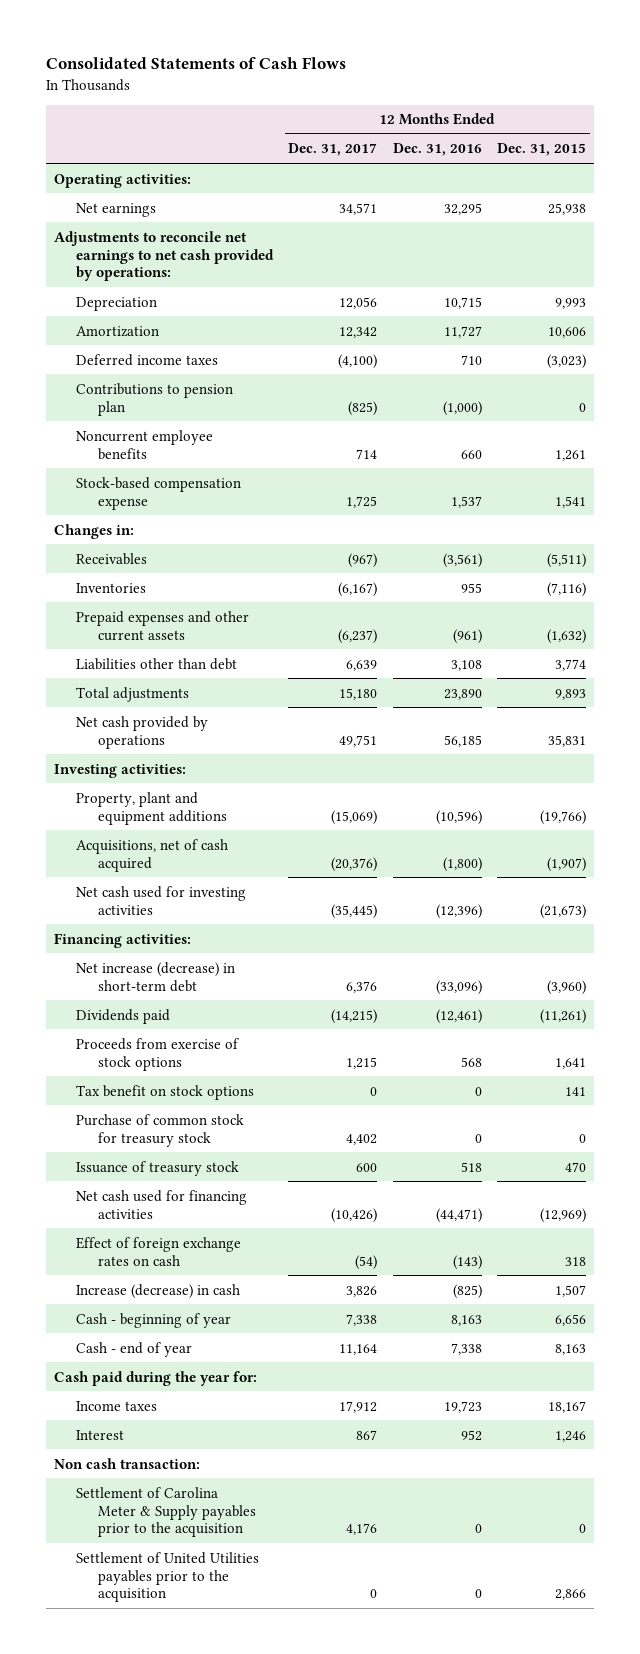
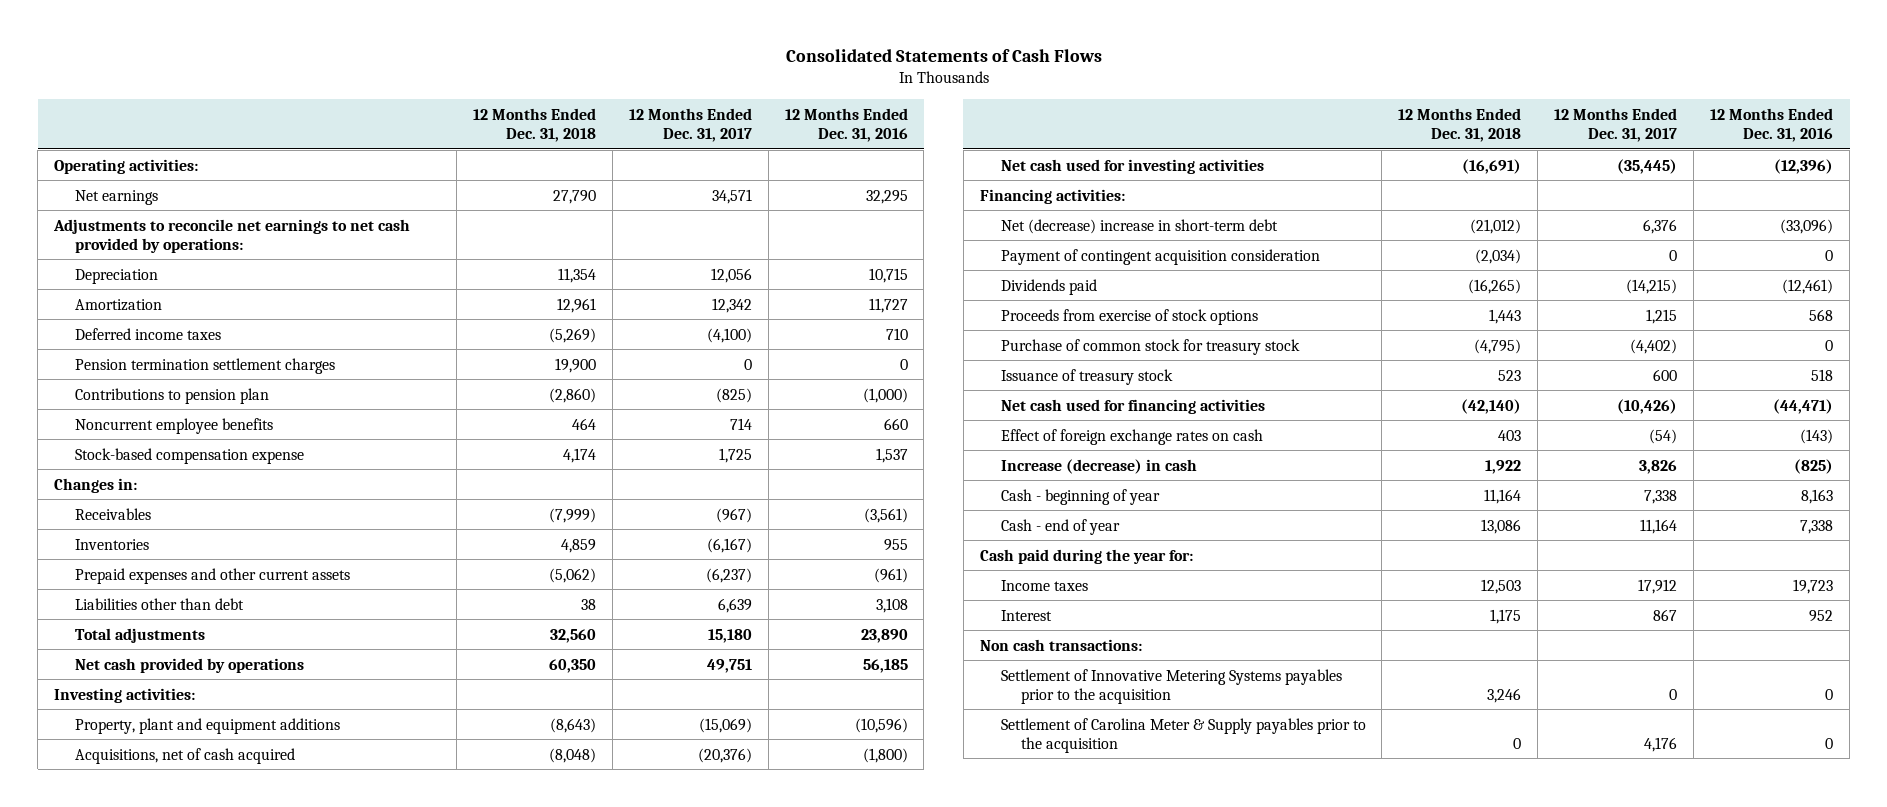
- | 12 Months Ended Dec. 31, 2017 | 12 Months Ended Dec. 31, 2016 | 12 Months Ended Dec. 31, 2015
+ | 12 Months Ended Dec. 31, 2018 | 12 Months Ended Dec. 31, 2017 | 12 Months Ended Dec. 31, 2016
+ Pension termination settlement charges | 19,900 | 0 | 0
- Net increase (decrease) in short-term debt | 6,376 | (33,096) | (3,960)
+ Net (decrease) increase in short-term debt | (21,012) | 6,376 | (33,096)
+ Payment of contingent acquisition consideration | (2,034) | 0 | 0
- Tax benefit on stock options | 0 | 0 | 141
- Purchase of common stock for treasury stock | 4,402 | 0 | 0
+ Purchase of common stock for treasury stock | (4,795) | (4,402) | 0
- Non cash transaction:
+ Non cash transactions:
+ Settlement of Innovative Metering Systems payables prior to the acquisition | 3,246 | 0 | 0
- Settlement of United Utilities payables prior to the acquisition | 0 | 0 | 2,866

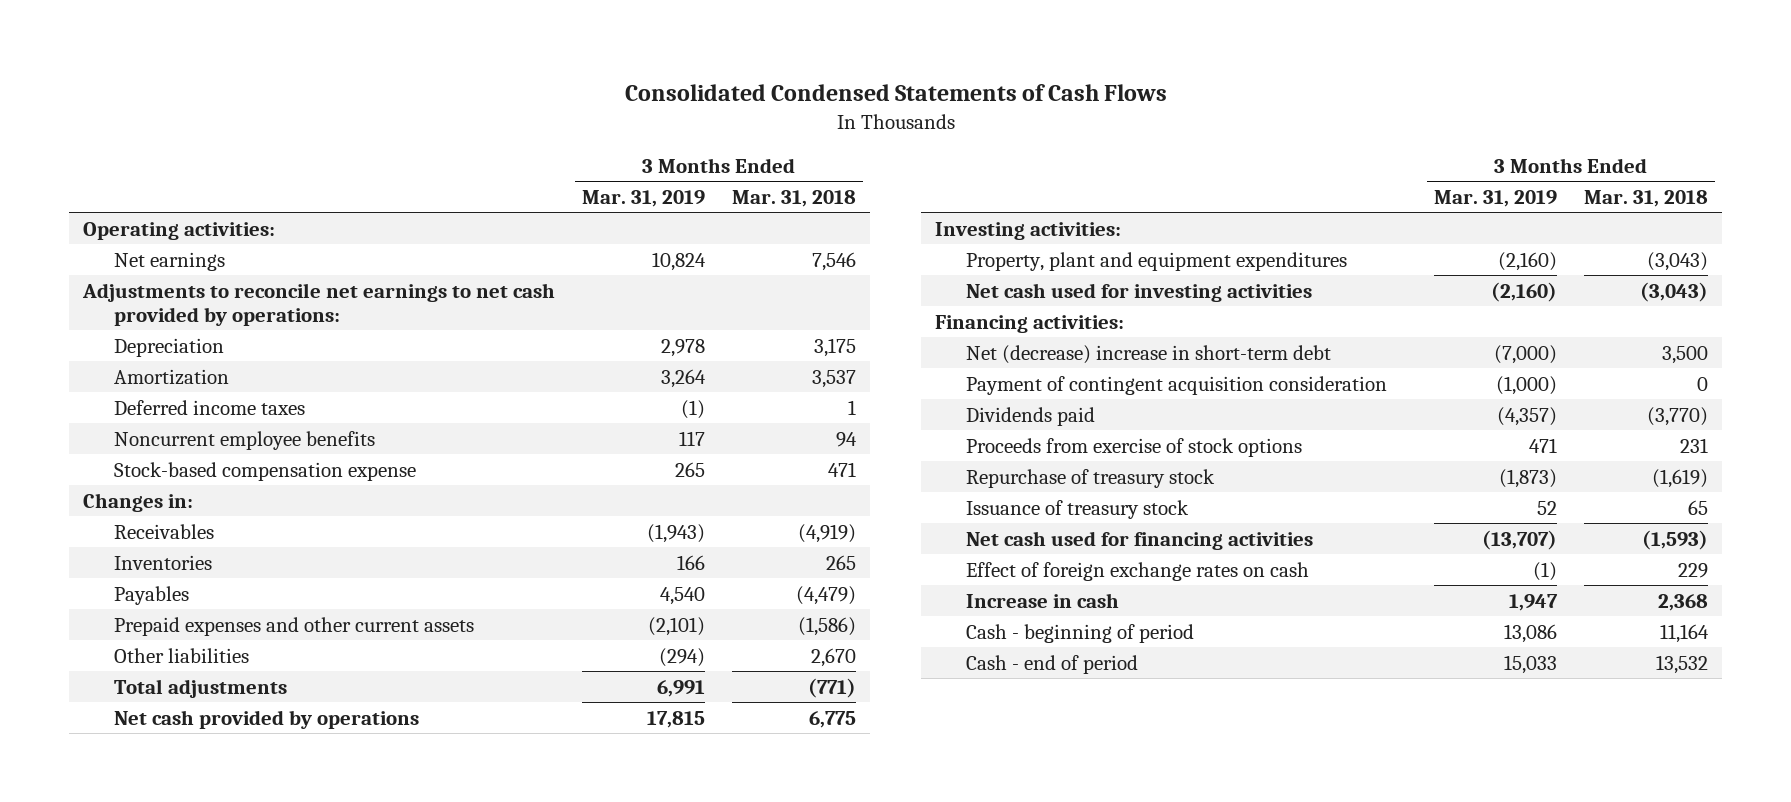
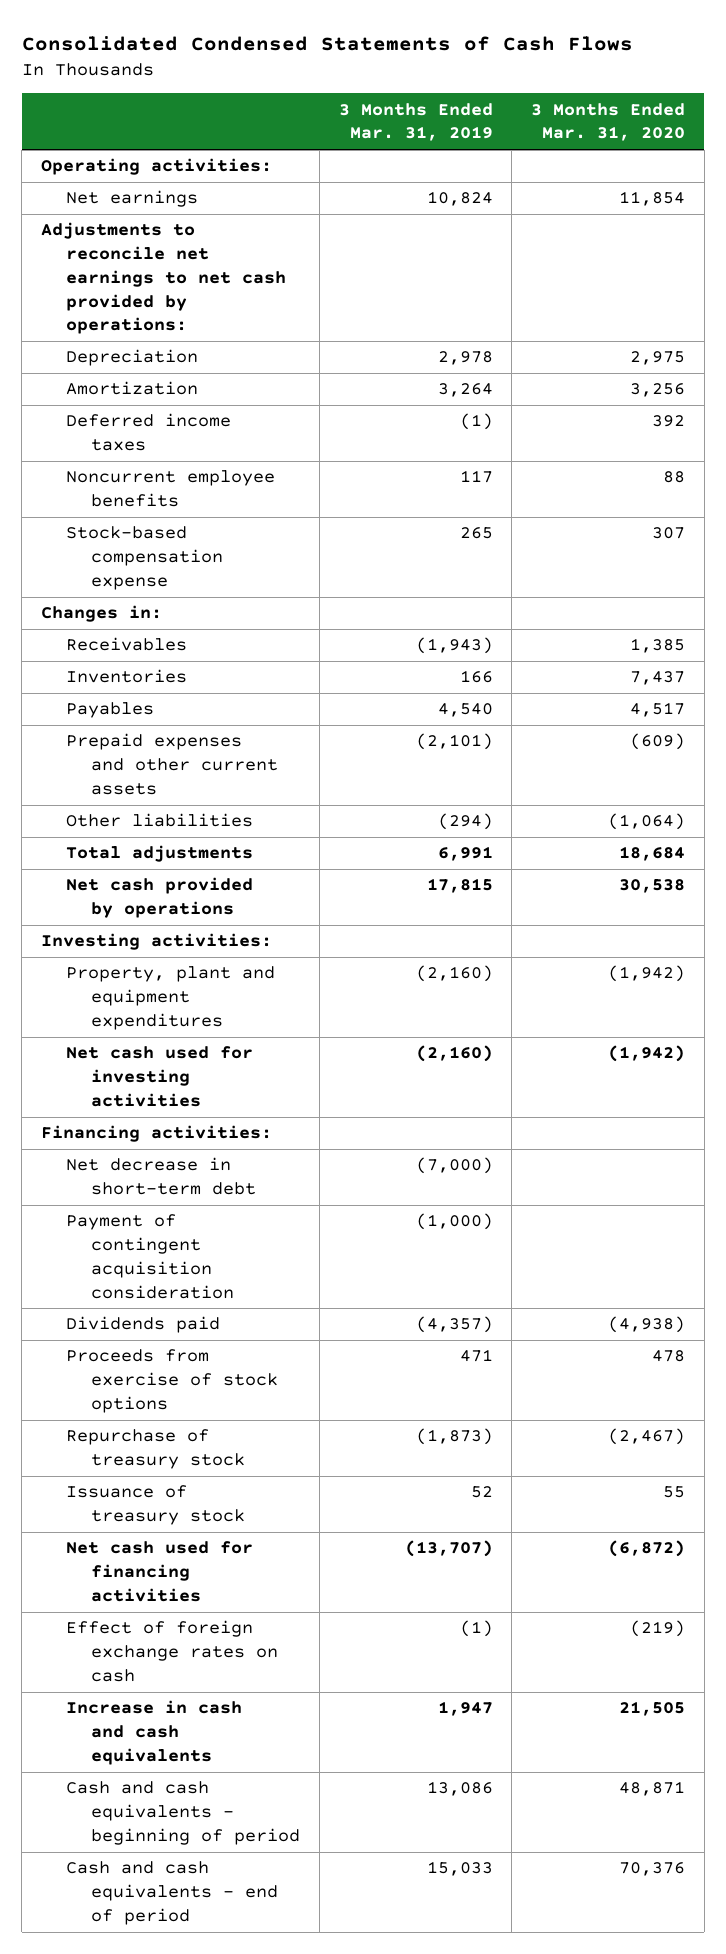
- | 3 Months Ended Mar. 31, 2019 | 3 Months Ended Mar. 31, 2018
+ | 3 Months Ended Mar. 31, 2019 | 3 Months Ended Mar. 31, 2020
- Net (decrease) increase in short-term debt | (7,000) | 3,500
+ Net decrease in short-term debt | (7,000) |
- Increase in cash | 1,947 | 2,368
- Cash - beginning of period | 13,086 | 11,164
- Cash - end of period | 15,033 | 13,532
+ Increase in cash and cash equivalents | 1,947 | 21,505
+ Cash and cash equivalents - beginning of period | 13,086 | 48,871
+ Cash and cash equivalents - end of period | 15,033 | 70,376

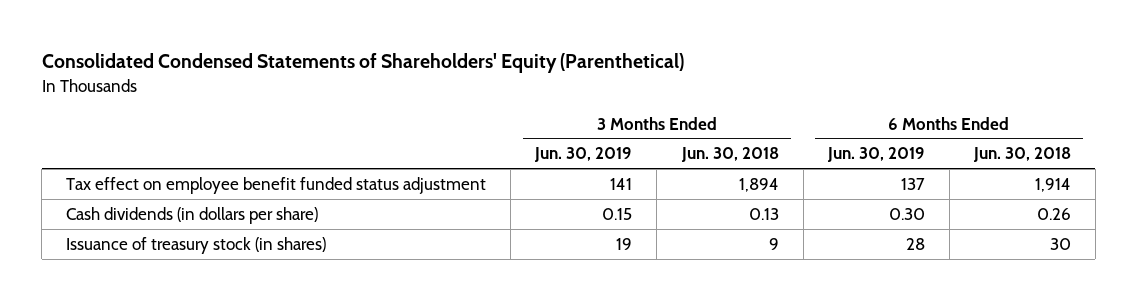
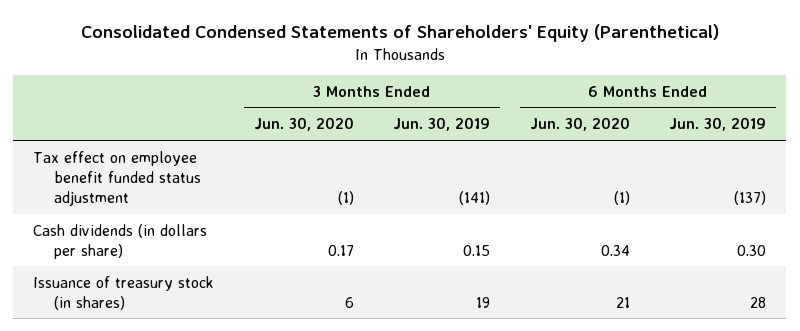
- | 3 Months Ended Jun. 30, 2019 | 3 Months Ended Jun. 30, 2018 | 6 Months Ended Jun. 30, 2019 | 6 Months Ended Jun. 30, 2018
+ | 3 Months Ended Jun. 30, 2020 | 3 Months Ended Jun. 30, 2019 | 6 Months Ended Jun. 30, 2020 | 6 Months Ended Jun. 30, 2019
- Tax effect on employee benefit funded status adjustment | 141 | 1,894 | 137 | 1,914
+ Tax effect on employee benefit funded status adjustment | (1) | (141) | (1) | (137)

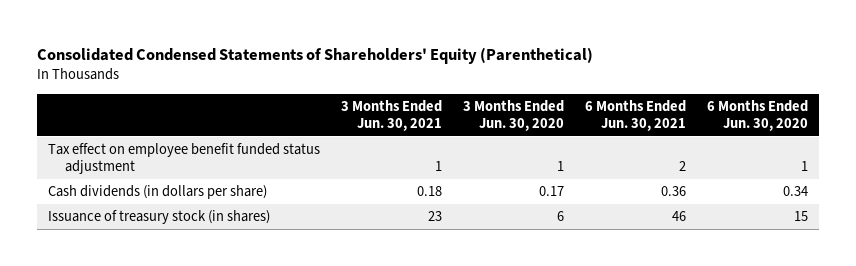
- | 3 Months Ended Jun. 30, 2020 | 3 Months Ended Jun. 30, 2019 | 6 Months Ended Jun. 30, 2020 | 6 Months Ended Jun. 30, 2019
+ | 3 Months Ended Jun. 30, 2021 | 3 Months Ended Jun. 30, 2020 | 6 Months Ended Jun. 30, 2021 | 6 Months Ended Jun. 30, 2020
- Tax effect on employee benefit funded status adjustment | (1) | (141) | (1) | (137)
+ Tax effect on employee benefit funded status adjustment | 1 | 1 | 2 | 1
- Issuance of treasury stock (in shares) | 6 | 19 | 21 | 28
+ Issuance of treasury stock (in shares) | 23 | 6 | 46 | 15

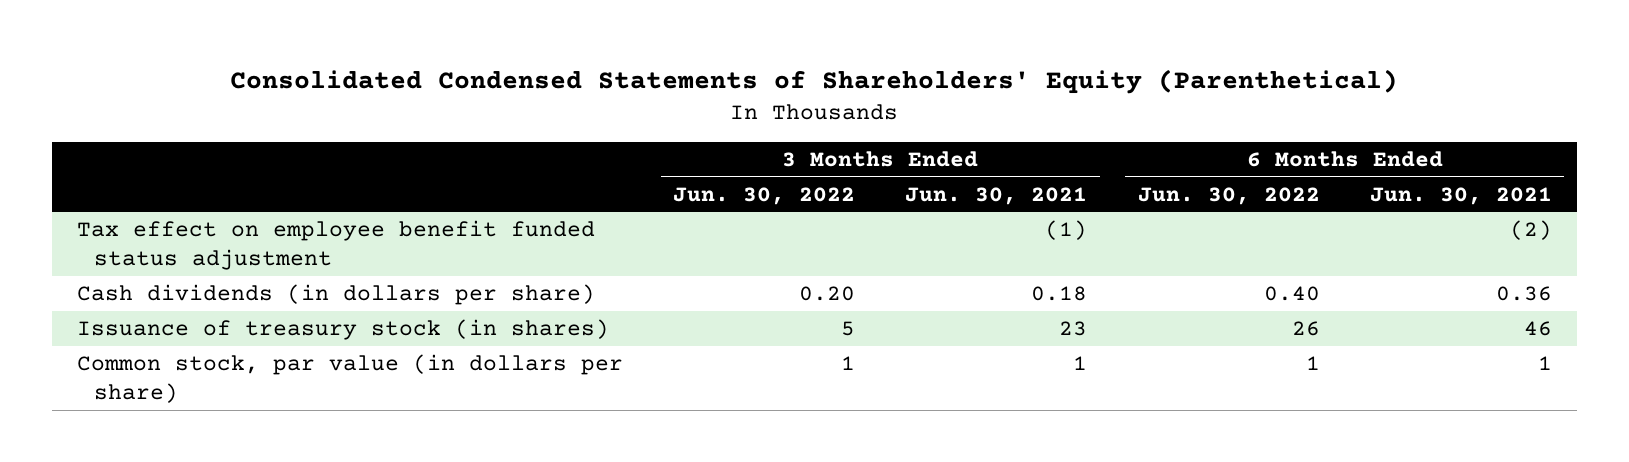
- | 3 Months Ended Jun. 30, 2021 | 3 Months Ended Jun. 30, 2020 | 6 Months Ended Jun. 30, 2021 | 6 Months Ended Jun. 30, 2020
+ | 3 Months Ended Jun. 30, 2022 | 3 Months Ended Jun. 30, 2021 | 6 Months Ended Jun. 30, 2022 | 6 Months Ended Jun. 30, 2021
- Tax effect on employee benefit funded status adjustment | 1 | 1 | 2 | 1
+ Tax effect on employee benefit funded status adjustment | | (1) | | (2)
+ Common stock, par value (in dollars per share) | 1 | 1 | 1 | 1

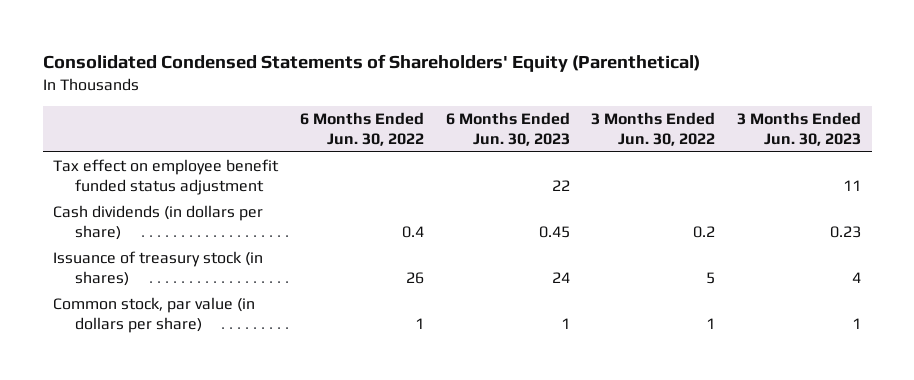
- | 3 Months Ended Jun. 30, 2022 | 3 Months Ended Jun. 30, 2021 | 6 Months Ended Jun. 30, 2022 | 6 Months Ended Jun. 30, 2021
+ | 6 Months Ended Jun. 30, 2022 | 6 Months Ended Jun. 30, 2023 | 3 Months Ended Jun. 30, 2022 | 3 Months Ended Jun. 30, 2023
- Cash dividends (in dollars per share) | 0.20 | 0.18 | 0.40 | 0.36
+ Cash dividends (in dollars per share) | 0.4 | 0.45 | 0.2 | 0.23

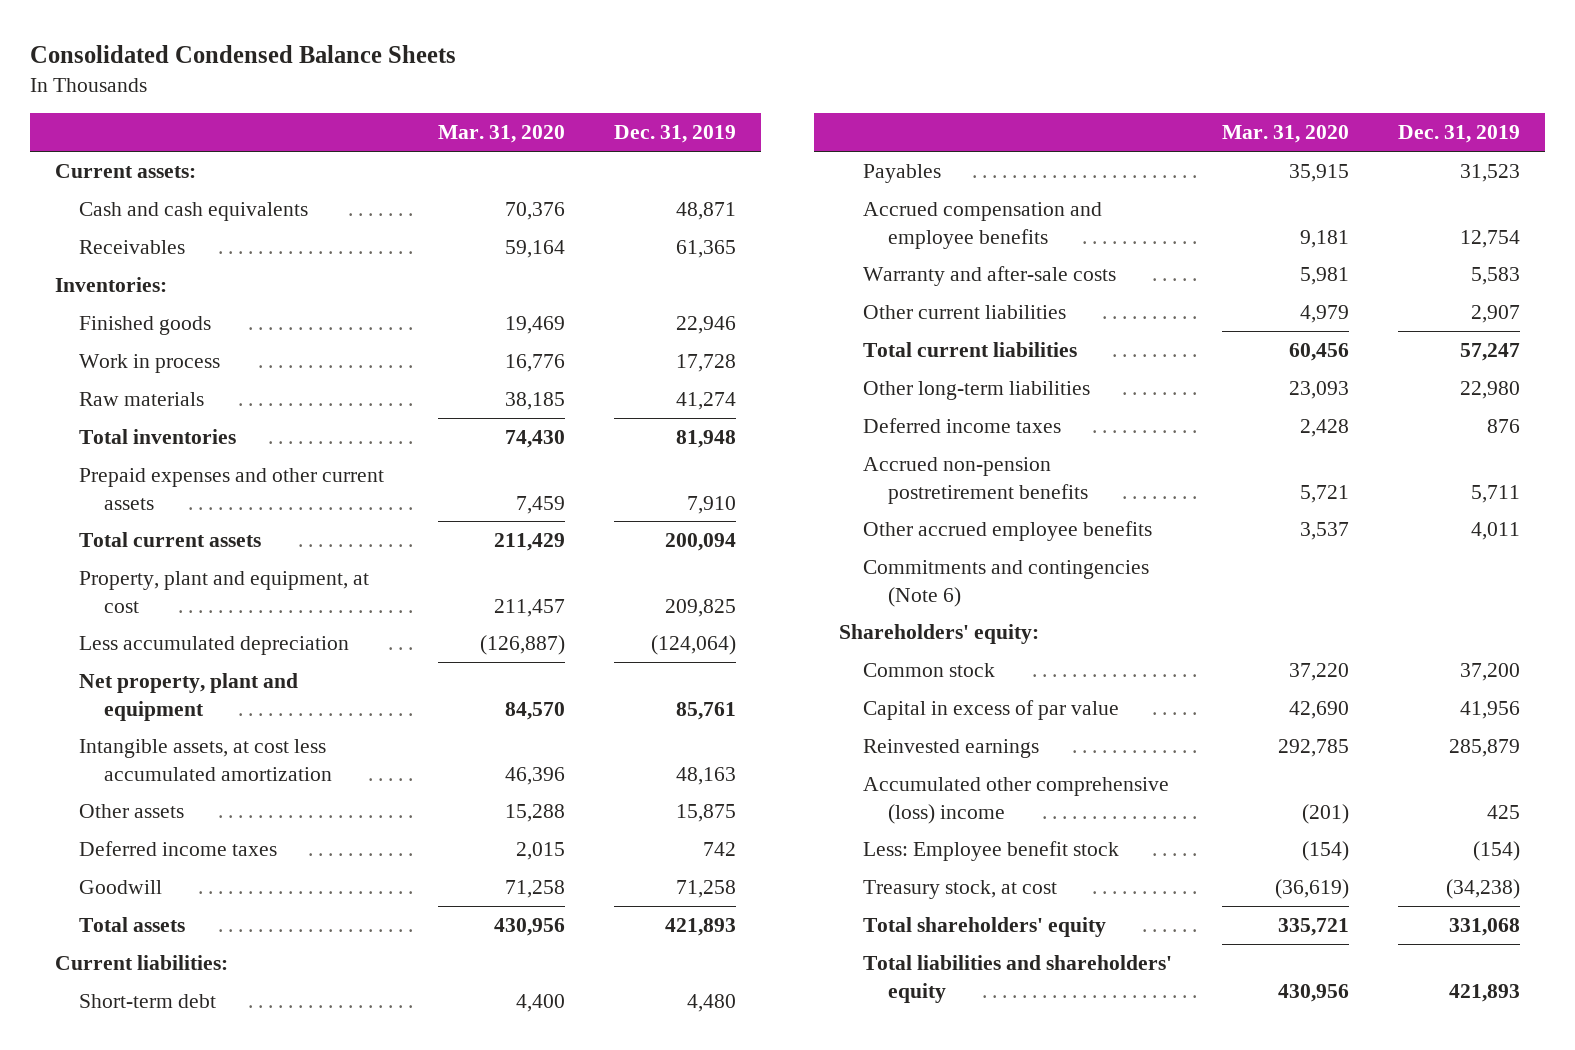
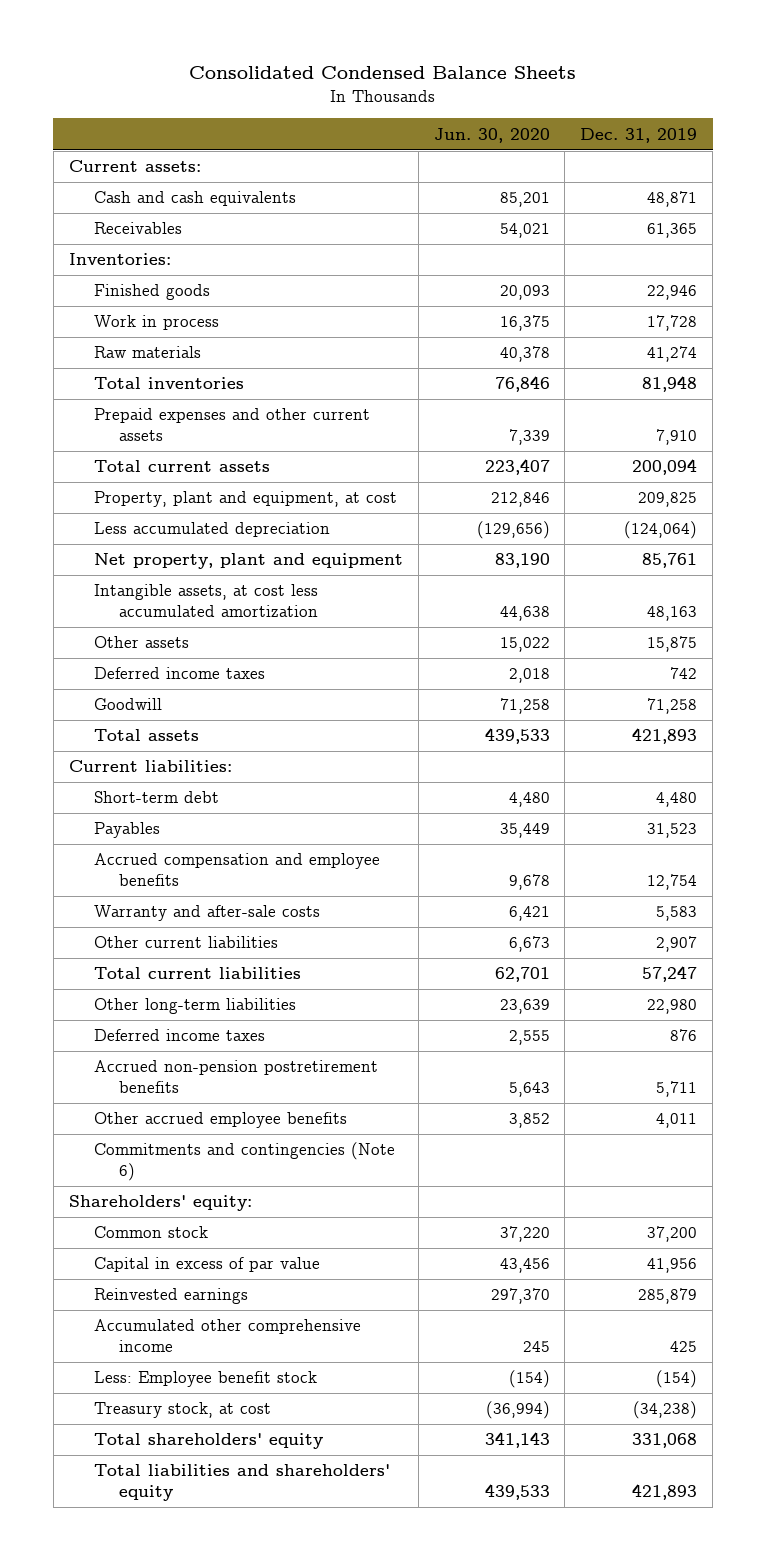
- | Mar. 31, 2020 | Dec. 31, 2019
+ | Jun. 30, 2020 | Dec. 31, 2019
- Accumulated other comprehensive (loss) income | (201) | 425
+ Accumulated other comprehensive income | 245 | 425

